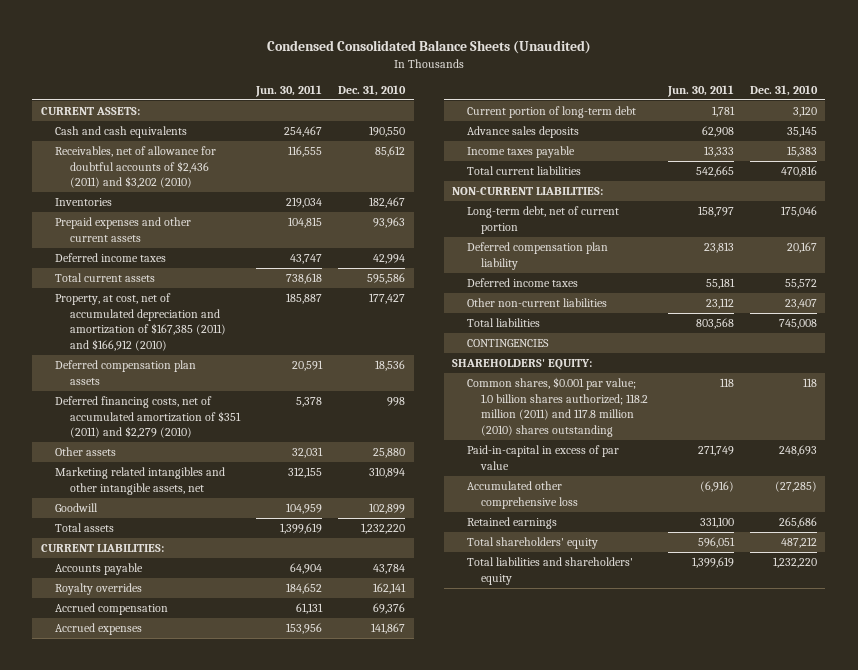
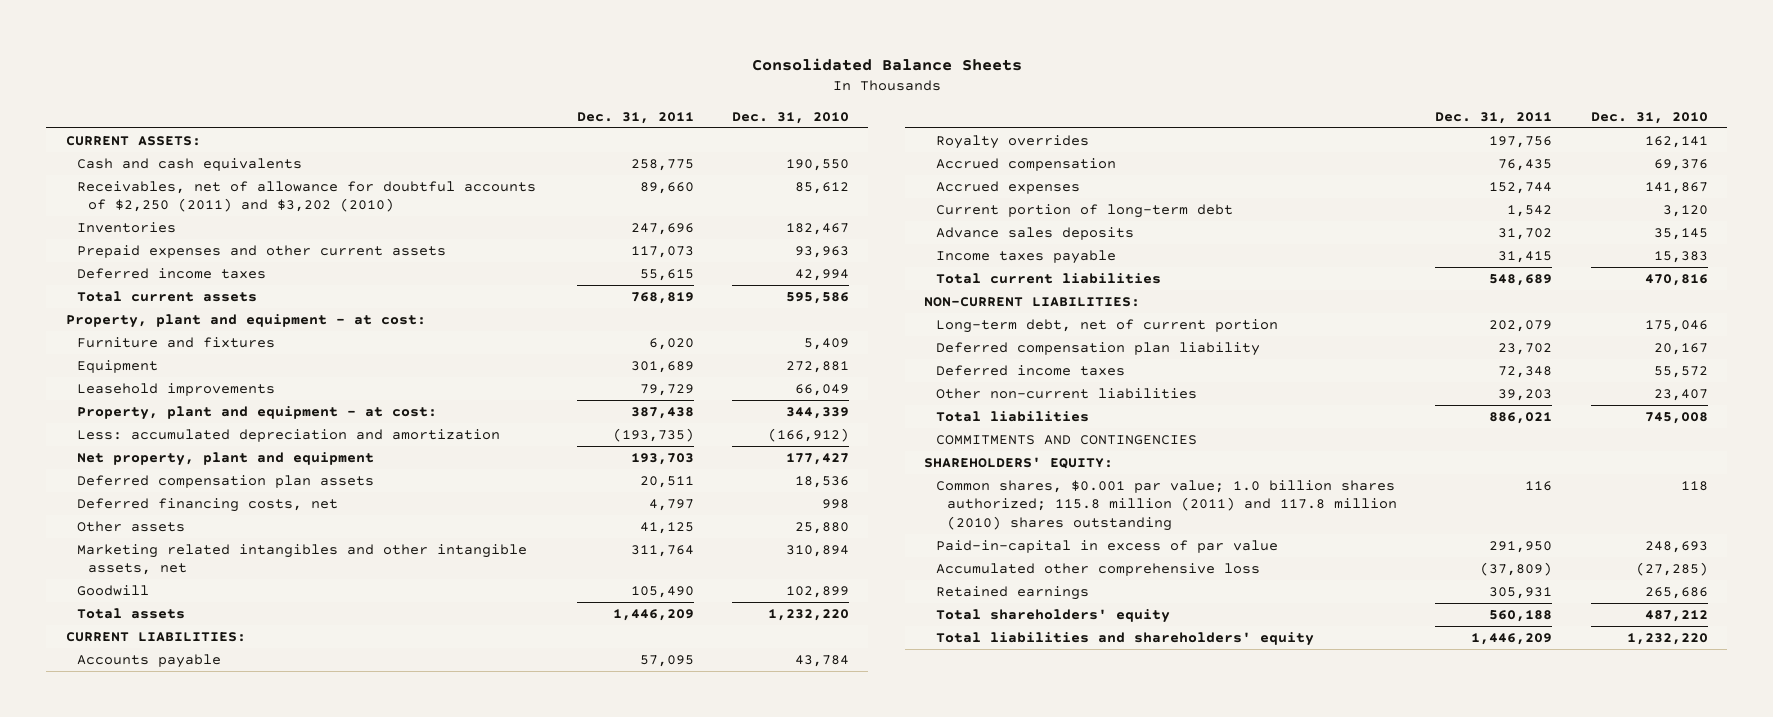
- Condensed Consolidated Balance Sheets (Unaudited)
+ Consolidated Balance Sheets
- | Jun. 30, 2011 | Dec. 31, 2010
+ | Dec. 31, 2011 | Dec. 31, 2010
- Receivables, net of allowance for doubtful accounts of $2,436 (2011) and $3,202 (2010) | 116,555 | 85,612
+ Receivables, net of allowance for doubtful accounts of $2,250 (2011) and $3,202 (2010) | 89,660 | 85,612
- Property, at cost, net of accumulated depreciation and amortization of $167,385 (2011) and $166,912 (2010) | 185,887 | 177,427
+ Property, plant and equipment - at cost:
+ Furniture and fixtures | 6,020 | 5,409
+ Equipment | 301,689 | 272,881
+ Leasehold improvements | 79,729 | 66,049
+ Property, plant and equipment - at cost: | 387,438 | 344,339
+ Less: accumulated depreciation and amortization | (193,735) | (166,912)
+ Net property, plant and equipment | 193,703 | 177,427
- Deferred financing costs, net of accumulated amortization of $351 (2011) and $2,279 (2010) | 5,378 | 998
+ Deferred financing costs, net | 4,797 | 998
- CONTINGENCIES
+ COMMITMENTS AND CONTINGENCIES
- Common shares, $0.001 par value; 1.0 billion shares authorized; 118.2 million (2011) and 117.8 million (2010) shares outstanding | 118 | 118
+ Common shares, $0.001 par value; 1.0 billion shares authorized; 115.8 million (2011) and 117.8 million (2010) shares outstanding | 116 | 118

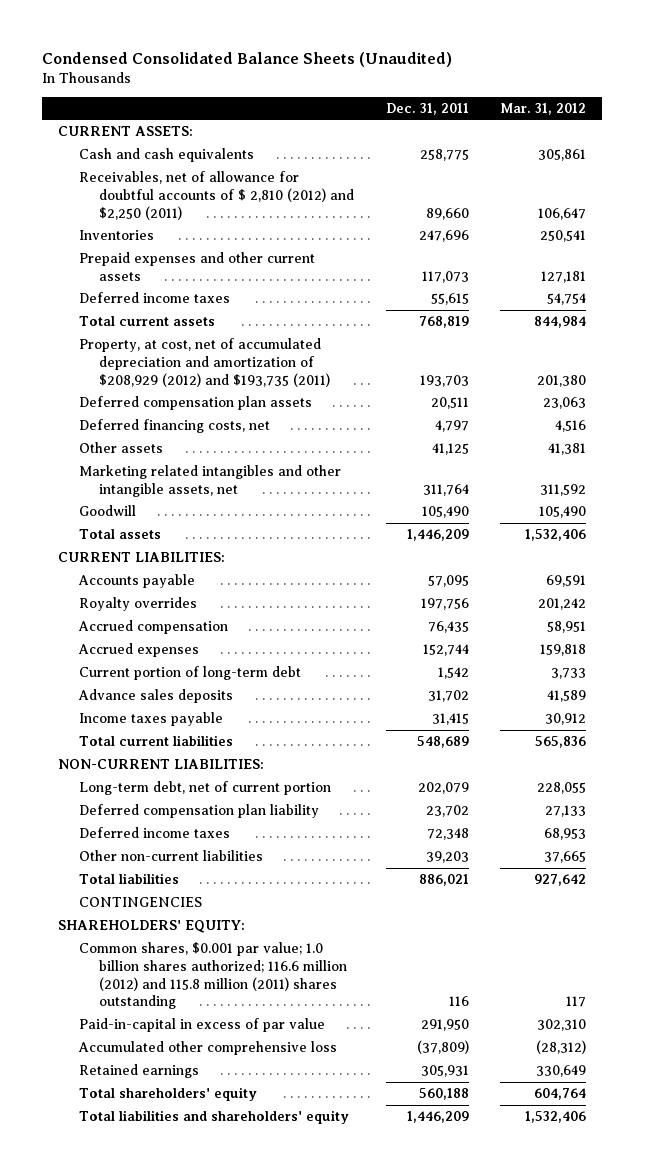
- Consolidated Balance Sheets
+ Condensed Consolidated Balance Sheets (Unaudited)
- | Dec. 31, 2011 | Dec. 31, 2010
+ | Dec. 31, 2011 | Mar. 31, 2012
- Receivables, net of allowance for doubtful accounts of $2,250 (2011) and $3,202 (2010) | 89,660 | 85,612
+ Receivables, net of allowance for doubtful accounts of $ 2,810 (2012) and $2,250 (2011) | 89,660 | 106,647
- Property, plant and equipment - at cost:
- Furniture and fixtures | 6,020 | 5,409
- Equipment | 301,689 | 272,881
- Leasehold improvements | 79,729 | 66,049
- Property, plant and equipment - at cost: | 387,438 | 344,339
- Less: accumulated depreciation and amortization | (193,735) | (166,912)
- Net property, plant and equipment | 193,703 | 177,427
+ Property, at cost, net of accumulated depreciation and amortization of $208,929 (2012) and $193,735 (2011) | 193,703 | 201,380
- COMMITMENTS AND CONTINGENCIES
+ CONTINGENCIES
- Common shares, $0.001 par value; 1.0 billion shares authorized; 115.8 million (2011) and 117.8 million (2010) shares outstanding | 116 | 118
+ Common shares, $0.001 par value; 1.0 billion shares authorized; 116.6 million (2012) and 115.8 million (2011) shares outstanding | 116 | 117

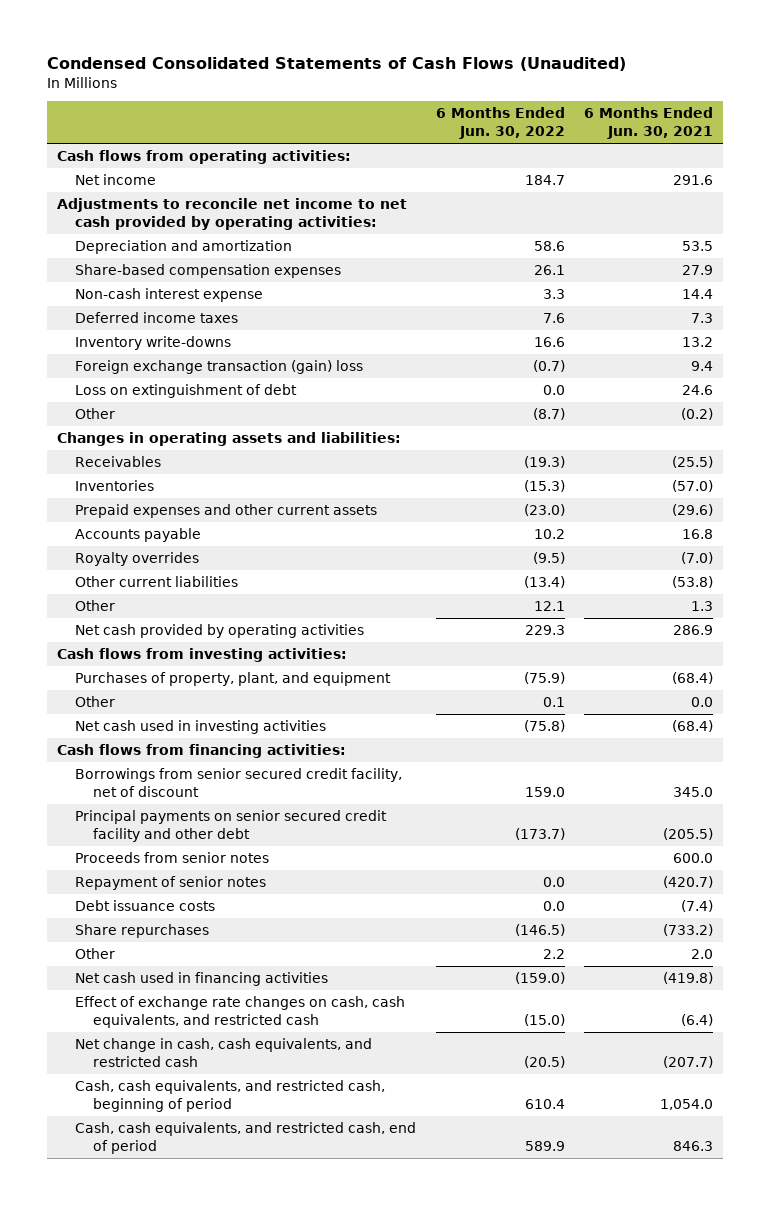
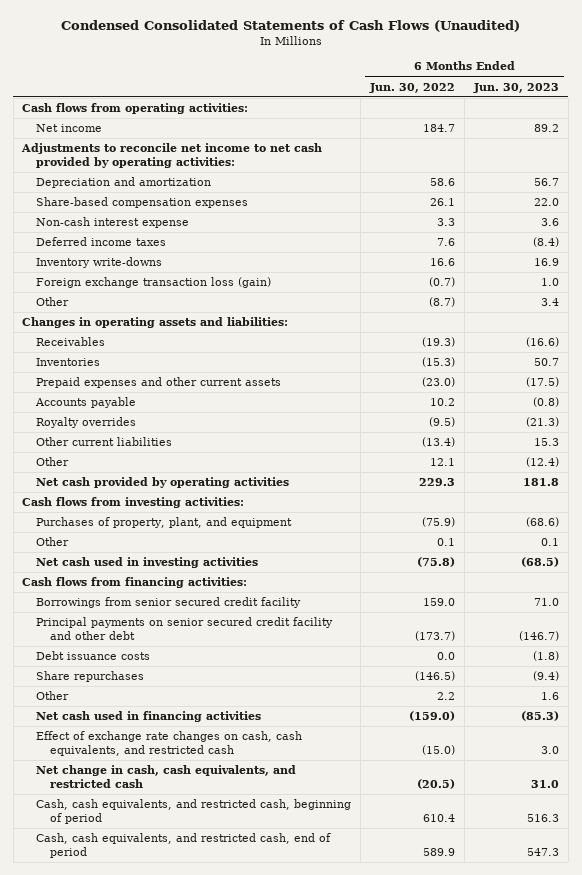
- | 6 Months Ended Jun. 30, 2022 | 6 Months Ended Jun. 30, 2021
+ | 6 Months Ended Jun. 30, 2022 | 6 Months Ended Jun. 30, 2023
- Foreign exchange transaction (gain) loss | (0.7) | 9.4
- Loss on extinguishment of debt | 0.0 | 24.6
+ Foreign exchange transaction loss (gain) | (0.7) | 1.0
- Borrowings from senior secured credit facility, net of discount | 159.0 | 345.0
+ Borrowings from senior secured credit facility | 159.0 | 71.0
- Proceeds from senior notes | | 600.0
- Repayment of senior notes | 0.0 | (420.7)

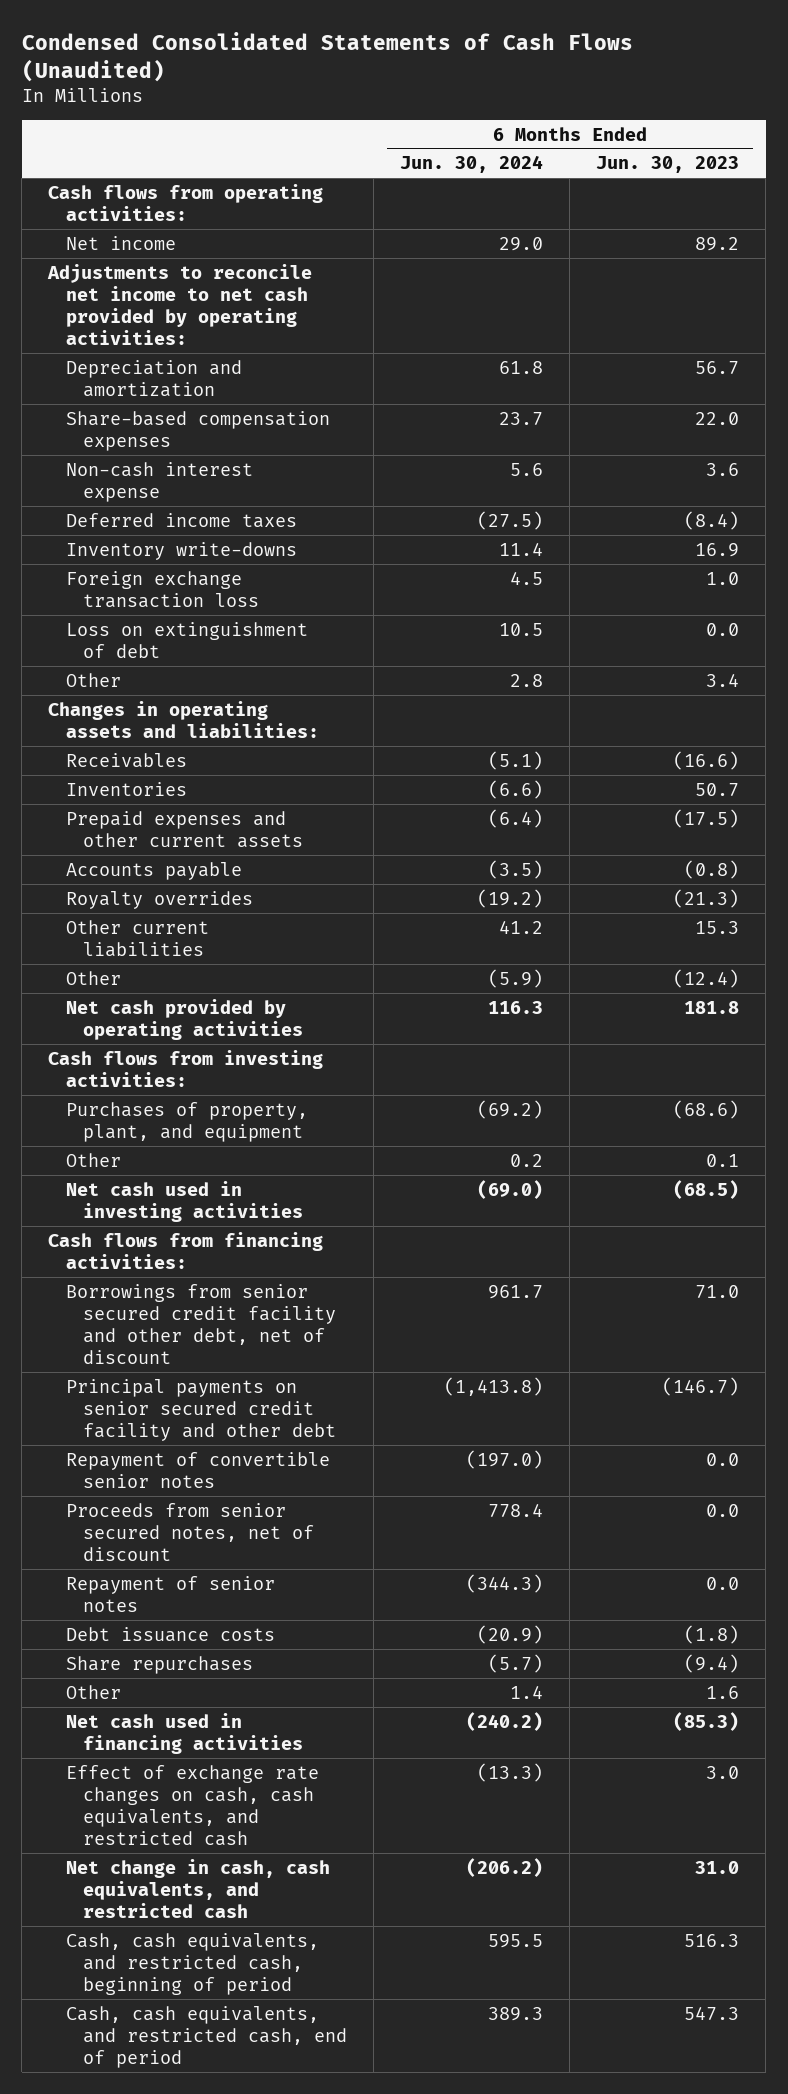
- | 6 Months Ended Jun. 30, 2022 | 6 Months Ended Jun. 30, 2023
+ | 6 Months Ended Jun. 30, 2024 | 6 Months Ended Jun. 30, 2023
- Foreign exchange transaction loss (gain) | (0.7) | 1.0
+ Foreign exchange transaction loss | 4.5 | 1.0
+ Loss on extinguishment of debt | 10.5 | 0.0
- Borrowings from senior secured credit facility | 159.0 | 71.0
+ Borrowings from senior secured credit facility and other debt, net of discount | 961.7 | 71.0
+ Repayment of convertible senior notes | (197.0) | 0.0
+ Proceeds from senior secured notes, net of discount | 778.4 | 0.0
+ Repayment of senior notes | (344.3) | 0.0

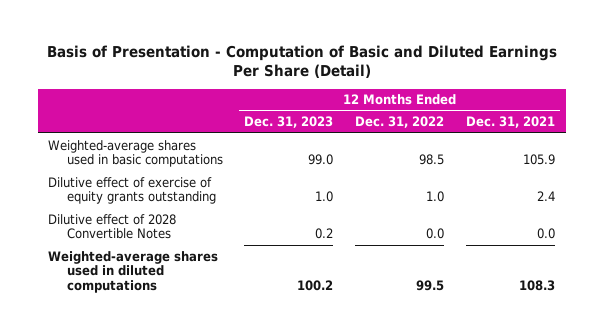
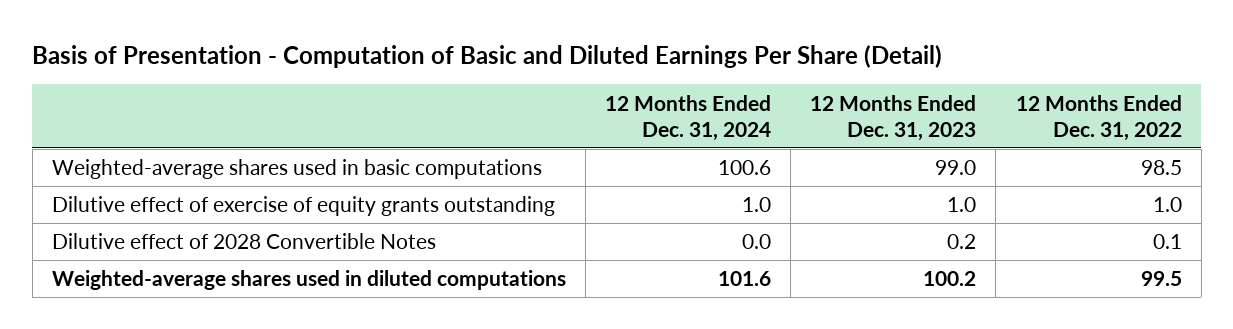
- | 12 Months Ended Dec. 31, 2023 | 12 Months Ended Dec. 31, 2022 | 12 Months Ended Dec. 31, 2021
+ | 12 Months Ended Dec. 31, 2024 | 12 Months Ended Dec. 31, 2023 | 12 Months Ended Dec. 31, 2022
- Dilutive effect of 2028 Convertible Notes | 0.2 | 0.0 | 0.0
+ Dilutive effect of 2028 Convertible Notes | 0.0 | 0.2 | 0.1

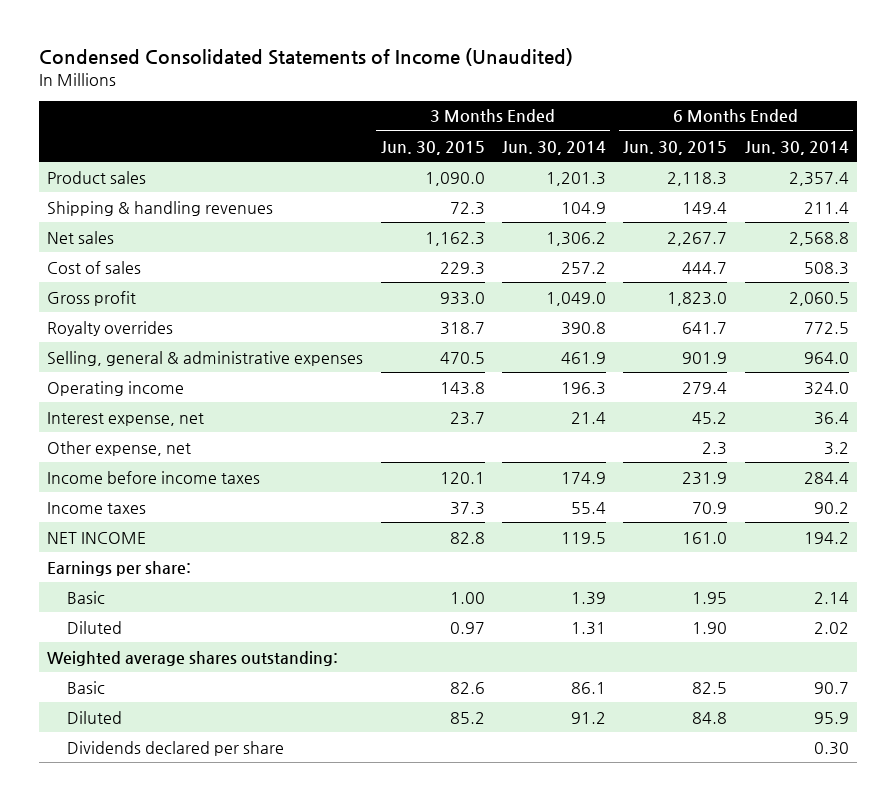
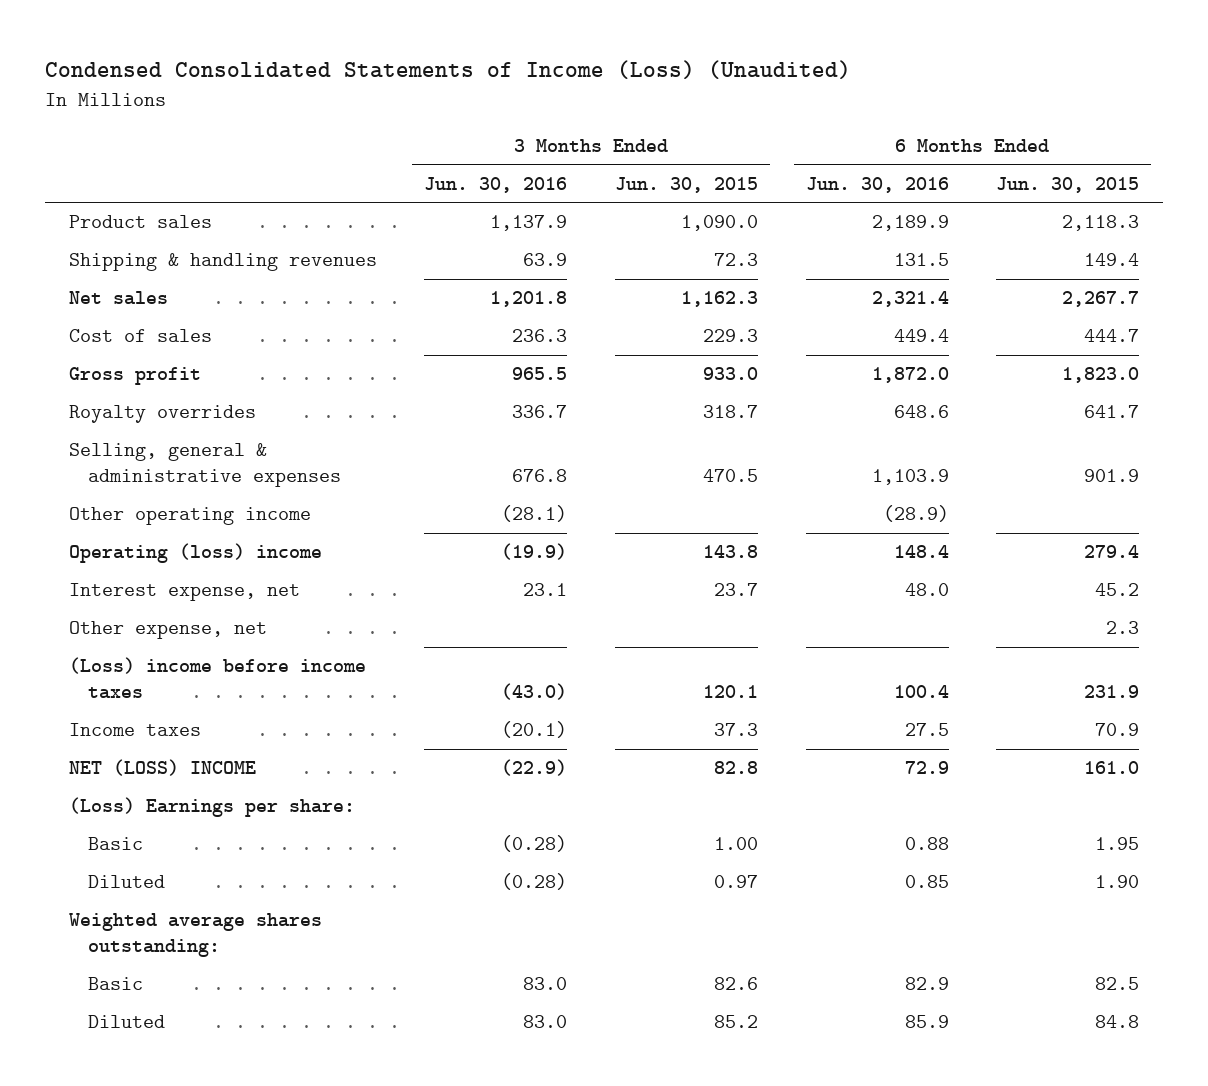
- Condensed Consolidated Statements of Income (Unaudited)
+ Condensed Consolidated Statements of Income (Loss) (Unaudited)
- | 3 Months Ended Jun. 30, 2015 | 3 Months Ended Jun. 30, 2014 | 6 Months Ended Jun. 30, 2015 | 6 Months Ended Jun. 30, 2014
+ | 3 Months Ended Jun. 30, 2016 | 3 Months Ended Jun. 30, 2015 | 6 Months Ended Jun. 30, 2016 | 6 Months Ended Jun. 30, 2015
- Operating income | 143.8 | 196.3 | 279.4 | 324.0
+ Other operating income | (28.1) | | (28.9) |
+ Operating (loss) income | (19.9) | 143.8 | 148.4 | 279.4
- Income before income taxes | 120.1 | 174.9 | 231.9 | 284.4
+ (Loss) income before income taxes | (43.0) | 120.1 | 100.4 | 231.9
- NET INCOME | 82.8 | 119.5 | 161.0 | 194.2
- Earnings per share:
+ NET (LOSS) INCOME | (22.9) | 82.8 | 72.9 | 161.0
+ (Loss) Earnings per share:
- Dividends declared per share | | | | 0.30

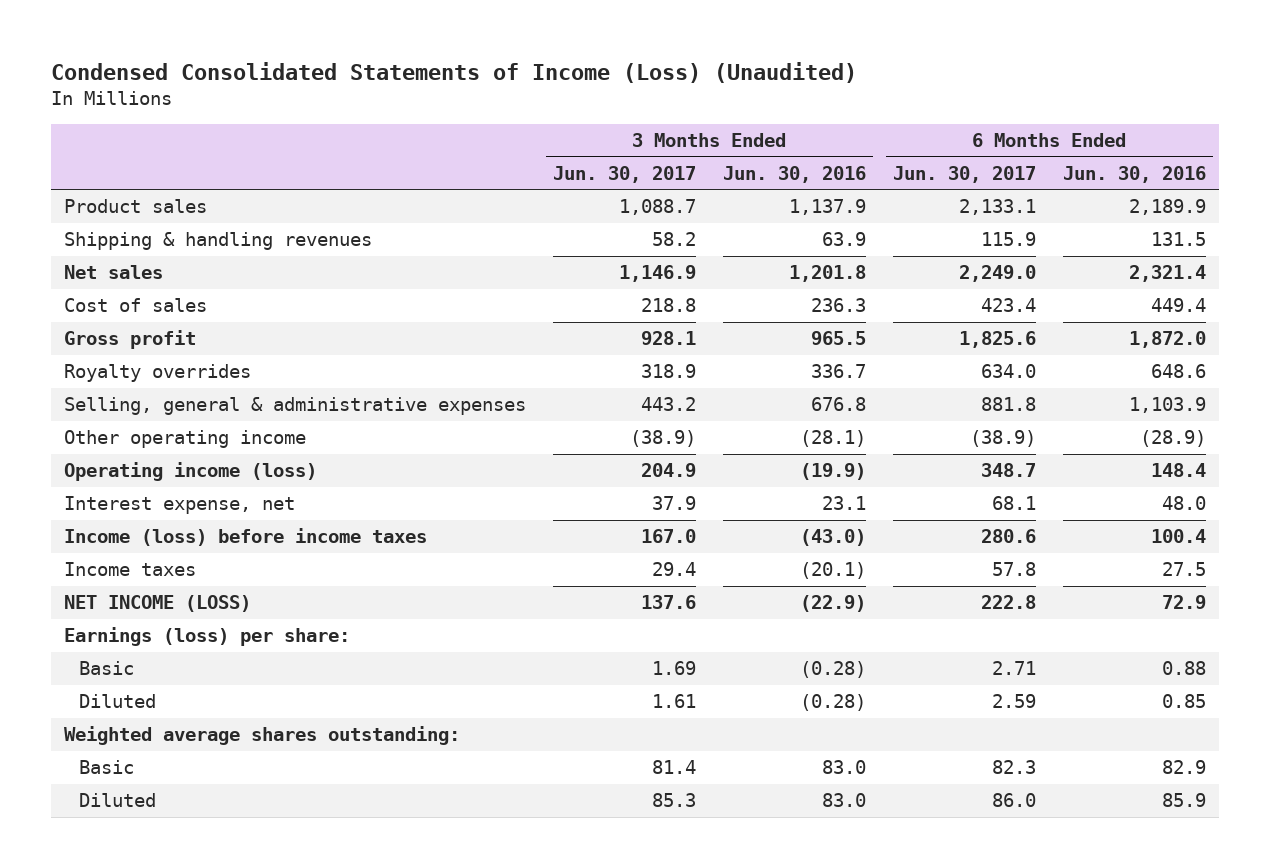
- | 3 Months Ended Jun. 30, 2016 | 3 Months Ended Jun. 30, 2015 | 6 Months Ended Jun. 30, 2016 | 6 Months Ended Jun. 30, 2015
+ | 3 Months Ended Jun. 30, 2017 | 3 Months Ended Jun. 30, 2016 | 6 Months Ended Jun. 30, 2017 | 6 Months Ended Jun. 30, 2016
- Operating (loss) income | (19.9) | 143.8 | 148.4 | 279.4
+ Operating income (loss) | 204.9 | (19.9) | 348.7 | 148.4
- Other expense, net | | | | 2.3
- (Loss) income before income taxes | (43.0) | 120.1 | 100.4 | 231.9
+ Income (loss) before income taxes | 167.0 | (43.0) | 280.6 | 100.4
- NET (LOSS) INCOME | (22.9) | 82.8 | 72.9 | 161.0
- (Loss) Earnings per share:
+ NET INCOME (LOSS) | 137.6 | (22.9) | 222.8 | 72.9
+ Earnings (loss) per share:

